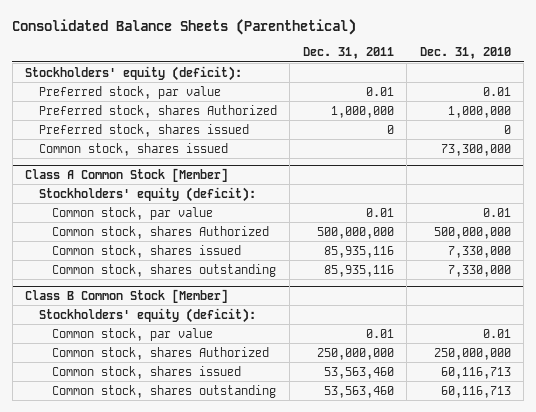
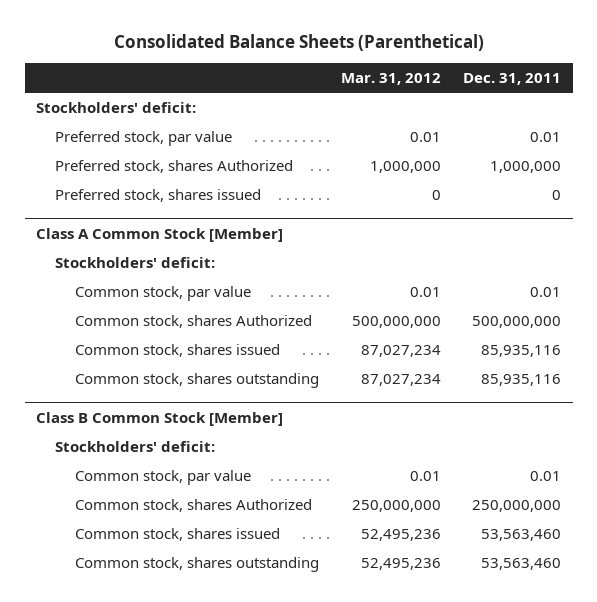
- | Dec. 31, 2011 | Dec. 31, 2010
+ | Mar. 31, 2012 | Dec. 31, 2011
- Stockholders' equity (deficit):
+ Stockholders' deficit:
- Common stock, shares issued | | 73,300,000
@ Class A Common Stock [Member]
- Stockholders' equity (deficit):
+ Stockholders' deficit:
@ Class B Common Stock [Member]
- Stockholders' equity (deficit):
+ Stockholders' deficit:

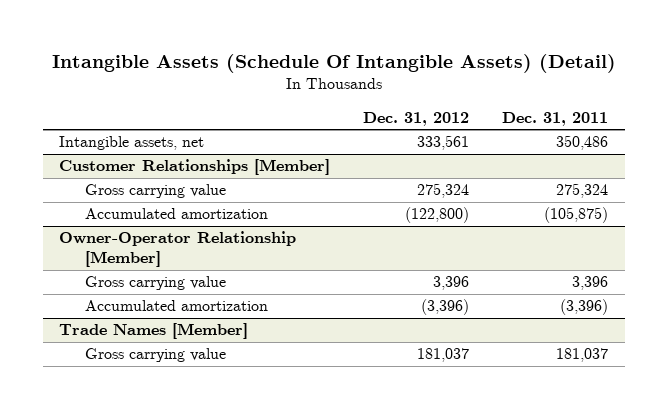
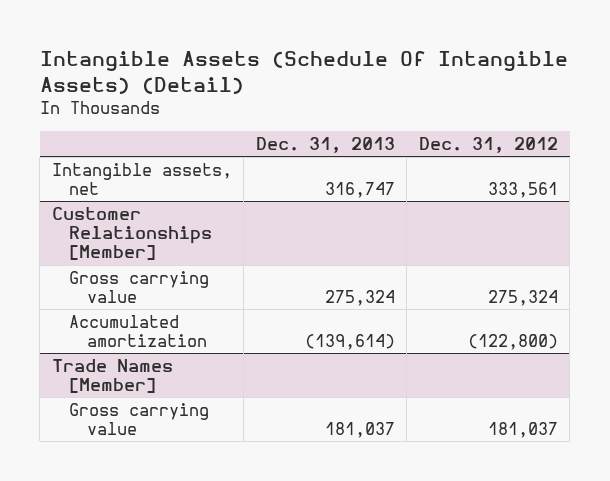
- | Dec. 31, 2012 | Dec. 31, 2011
+ | Dec. 31, 2013 | Dec. 31, 2012
- Owner-Operator Relationship [Member]
- Gross carrying value | 3,396 | 3,396
- Accumulated amortization | (3,396) | (3,396)

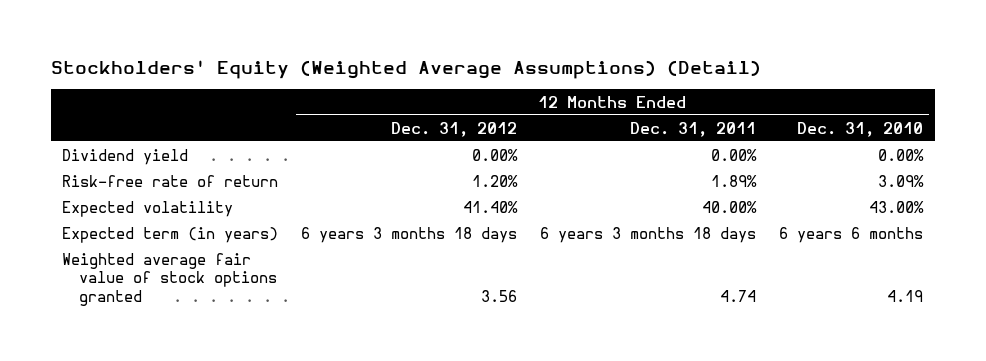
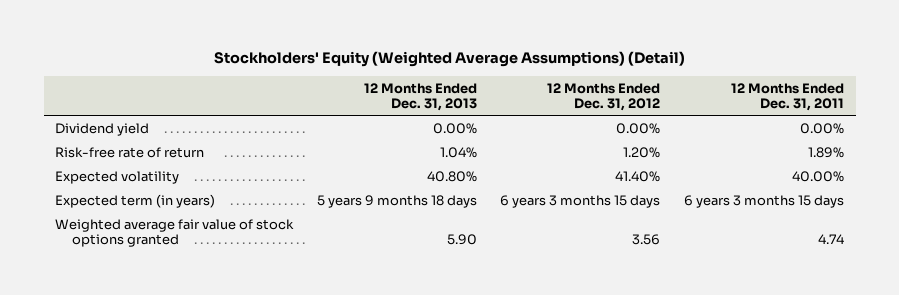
- | 12 Months Ended Dec. 31, 2012 | 12 Months Ended Dec. 31, 2011 | 12 Months Ended Dec. 31, 2010
+ | 12 Months Ended Dec. 31, 2013 | 12 Months Ended Dec. 31, 2012 | 12 Months Ended Dec. 31, 2011
- Expected term (in years) | 6 years 3 months 18 days | 6 years 3 months 18 days | 6 years 6 months
+ Expected term (in years) | 5 years 9 months 18 days | 6 years 3 months 15 days | 6 years 3 months 15 days

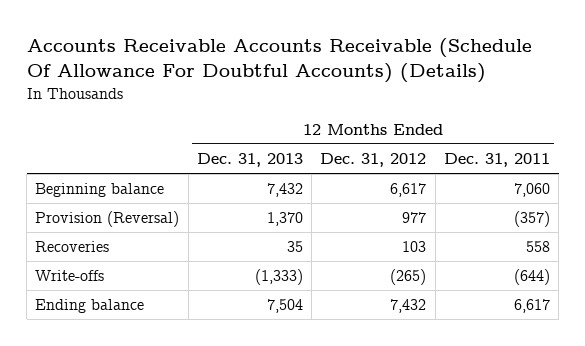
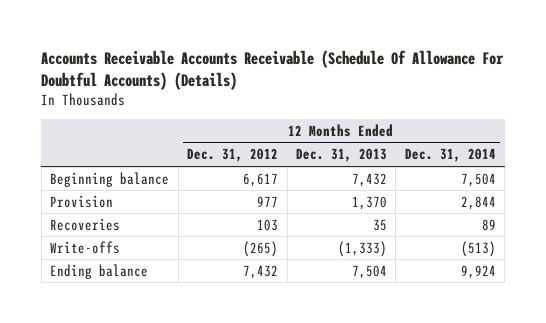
- | 12 Months Ended Dec. 31, 2013 | 12 Months Ended Dec. 31, 2012 | 12 Months Ended Dec. 31, 2011
+ | 12 Months Ended Dec. 31, 2012 | 12 Months Ended Dec. 31, 2013 | 12 Months Ended Dec. 31, 2014
- Provision (Reversal) | 1,370 | 977 | (357)
+ Provision | 977 | 1,370 | 2,844

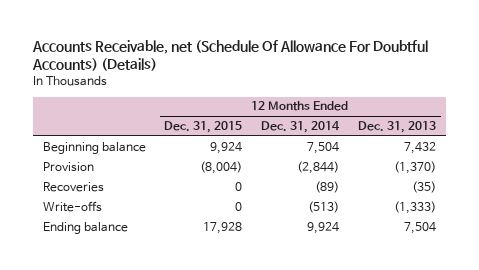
- Accounts Receivable Accounts Receivable (Schedule Of Allowance For Doubtful Accounts) (Details)
+ Accounts Receivable, net (Schedule Of Allowance For Doubtful Accounts) (Details)
- | 12 Months Ended Dec. 31, 2012 | 12 Months Ended Dec. 31, 2013 | 12 Months Ended Dec. 31, 2014
+ | 12 Months Ended Dec. 31, 2015 | 12 Months Ended Dec. 31, 2014 | 12 Months Ended Dec. 31, 2013
- Provision | 977 | 1,370 | 2,844
- Recoveries | 103 | 35 | 89
+ Provision | (8,004) | (2,844) | (1,370)
+ Recoveries | 0 | (89) | (35)

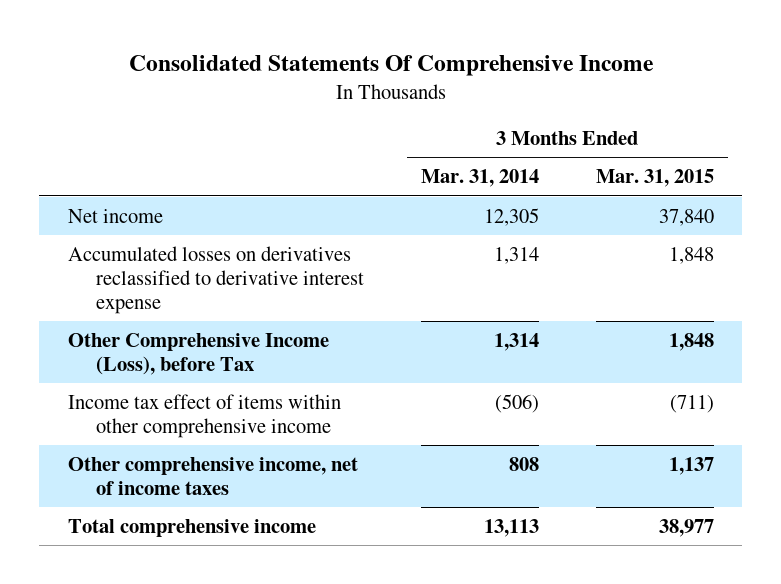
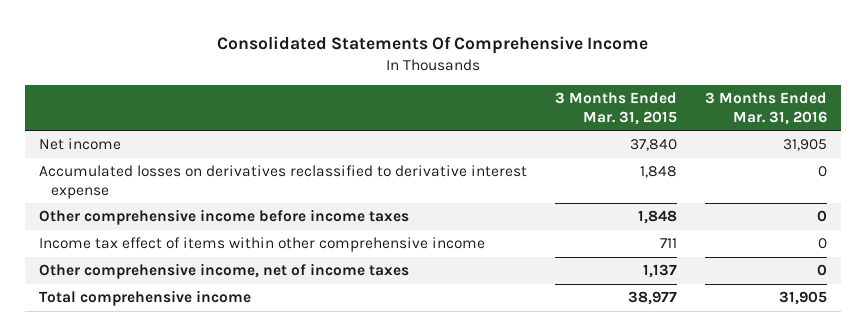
- | 3 Months Ended Mar. 31, 2014 | 3 Months Ended Mar. 31, 2015
+ | 3 Months Ended Mar. 31, 2015 | 3 Months Ended Mar. 31, 2016
- Other Comprehensive Income (Loss), before Tax | 1,314 | 1,848
- Income tax effect of items within other comprehensive income | (506) | (711)
+ Other comprehensive income before income taxes | 1,848 | 0
+ Income tax effect of items within other comprehensive income | 711 | 0

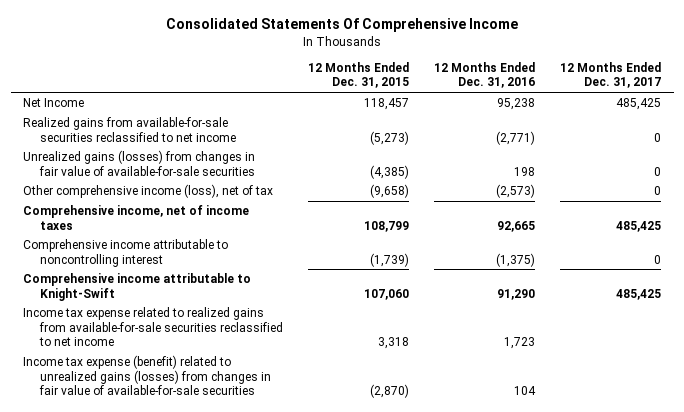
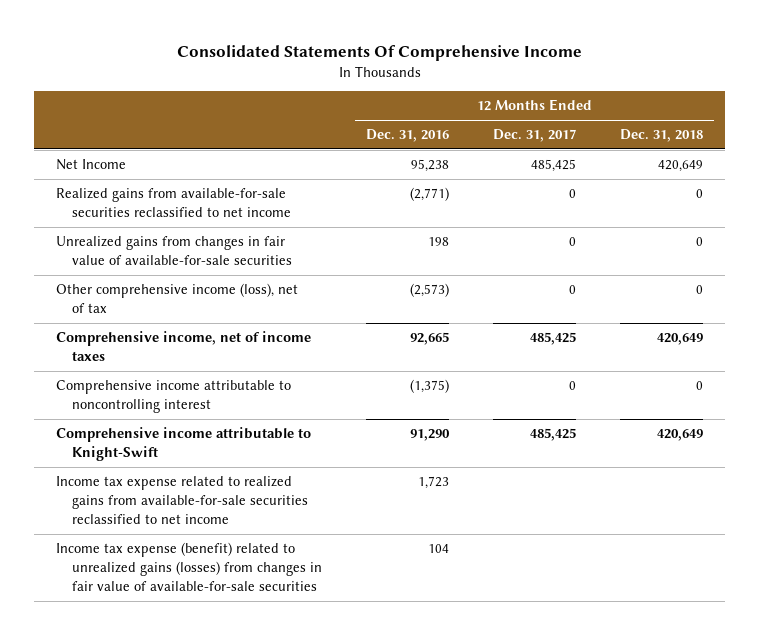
- | 12 Months Ended Dec. 31, 2015 | 12 Months Ended Dec. 31, 2016 | 12 Months Ended Dec. 31, 2017
+ | 12 Months Ended Dec. 31, 2016 | 12 Months Ended Dec. 31, 2017 | 12 Months Ended Dec. 31, 2018
- Unrealized gains (losses) from changes in fair value of available-for-sale securities | (4,385) | 198 | 0
+ Unrealized gains from changes in fair value of available-for-sale securities | 198 | 0 | 0

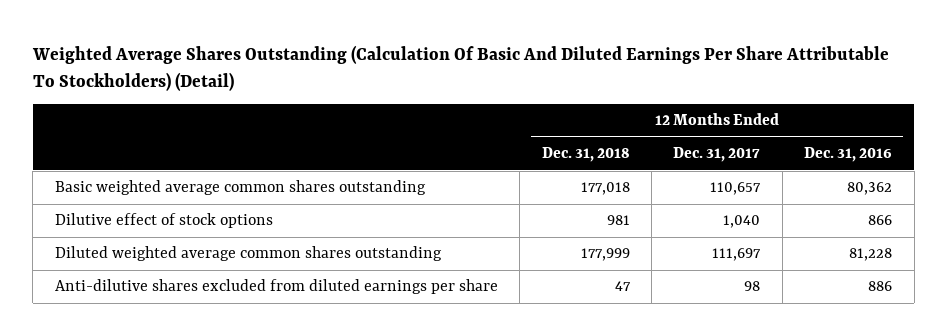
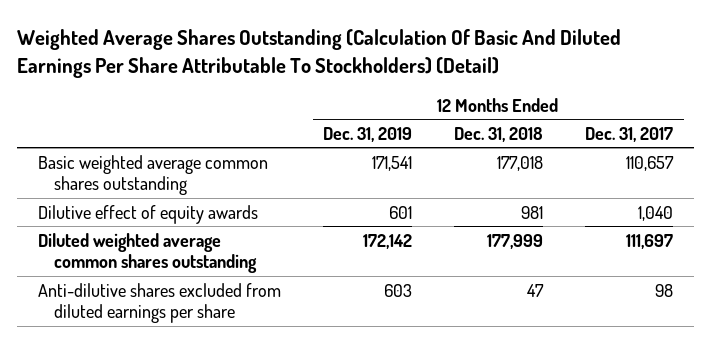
- | 12 Months Ended Dec. 31, 2018 | 12 Months Ended Dec. 31, 2017 | 12 Months Ended Dec. 31, 2016
+ | 12 Months Ended Dec. 31, 2019 | 12 Months Ended Dec. 31, 2018 | 12 Months Ended Dec. 31, 2017
- Dilutive effect of stock options | 981 | 1,040 | 866
+ Dilutive effect of equity awards | 601 | 981 | 1,040

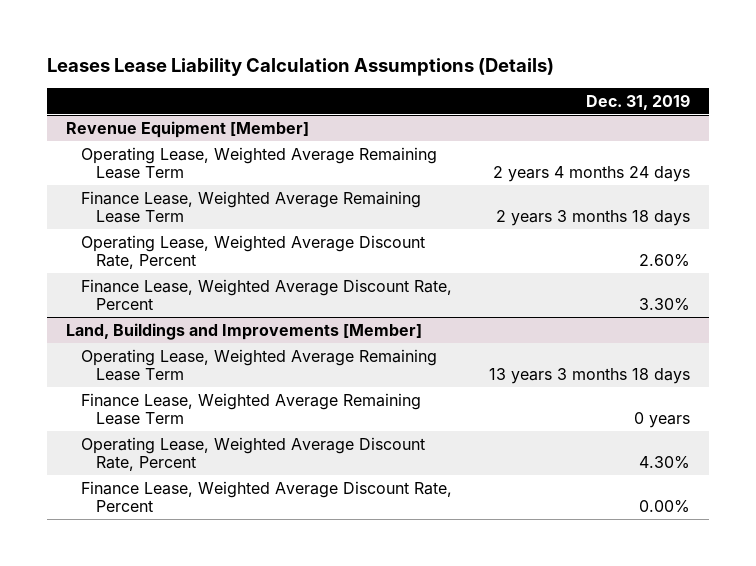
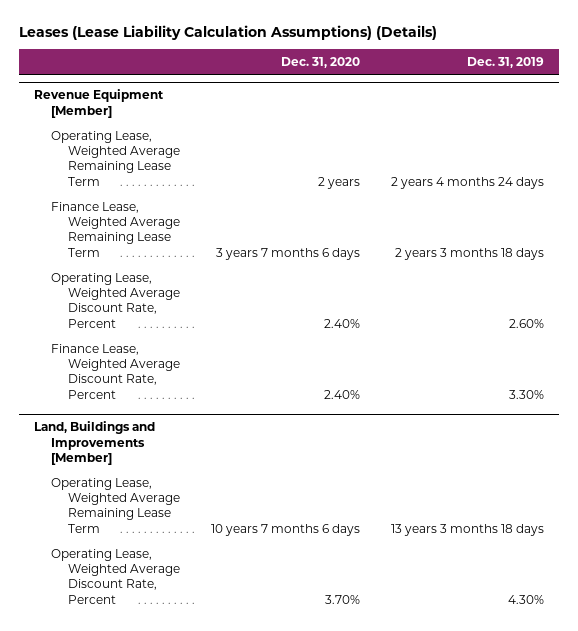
- Leases Lease Liability Calculation Assumptions (Details)
+ Leases (Lease Liability Calculation Assumptions) (Details)
- | Dec. 31, 2019
+ | Dec. 31, 2020 | Dec. 31, 2019
@ Land, Buildings and Improvements [Member]
- Finance Lease, Weighted Average Remaining Lease Term | 0 years
- Finance Lease, Weighted Average Discount Rate, Percent | 0.00%

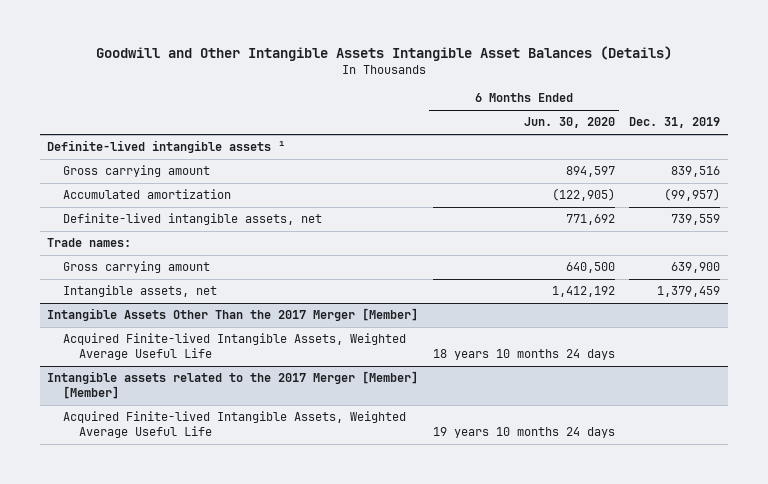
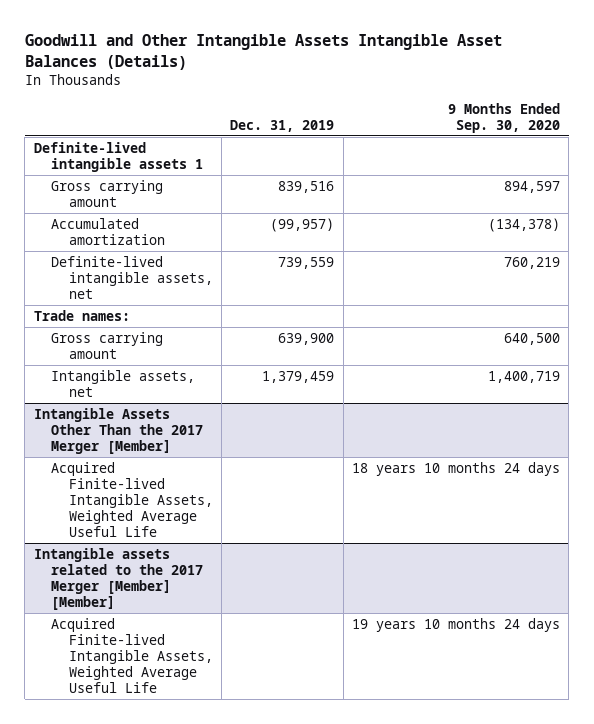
- | 6 Months Ended Jun. 30, 2020 | Dec. 31, 2019
+ | Dec. 31, 2019 | 9 Months Ended Sep. 30, 2020
- Definite-lived intangible assets ¹
+ Definite-lived intangible assets 1

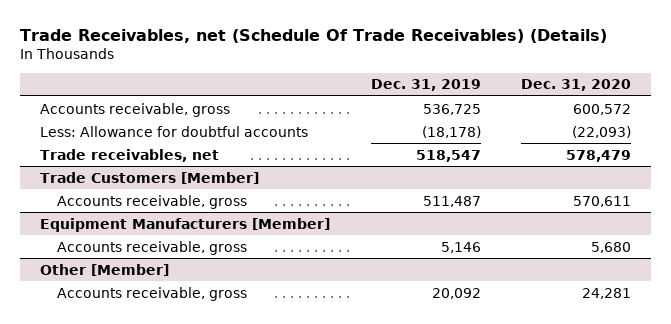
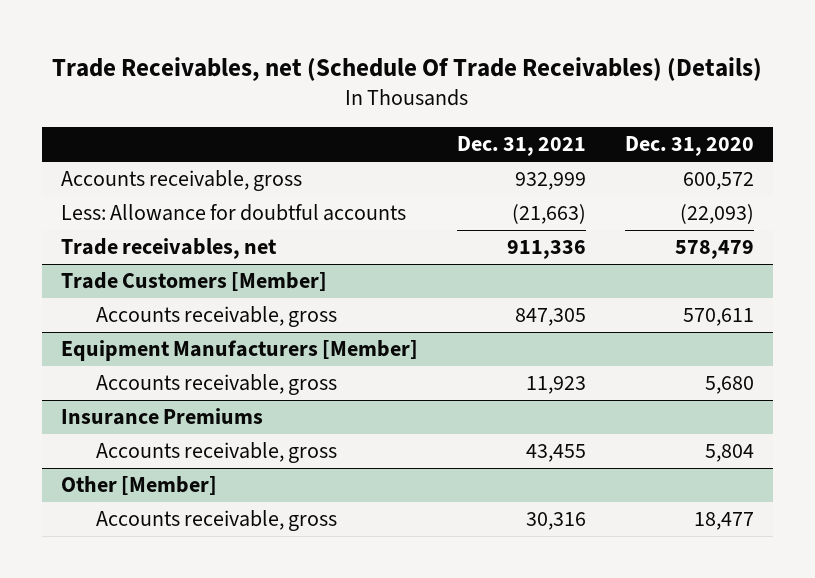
- | Dec. 31, 2019 | Dec. 31, 2020
+ | Dec. 31, 2021 | Dec. 31, 2020
+ Insurance Premiums
+ Accounts receivable, gross | 43,455 | 5,804
@ Other [Member]
- Accounts receivable, gross | 20,092 | 24,281
+ Accounts receivable, gross | 30,316 | 18,477

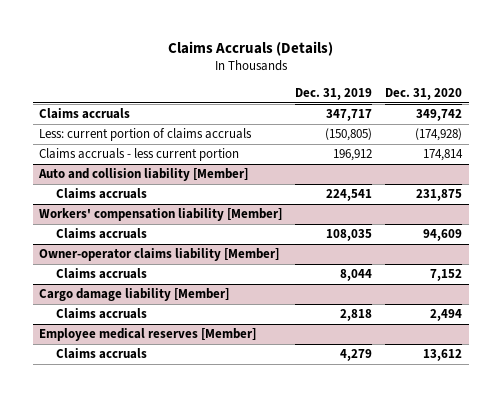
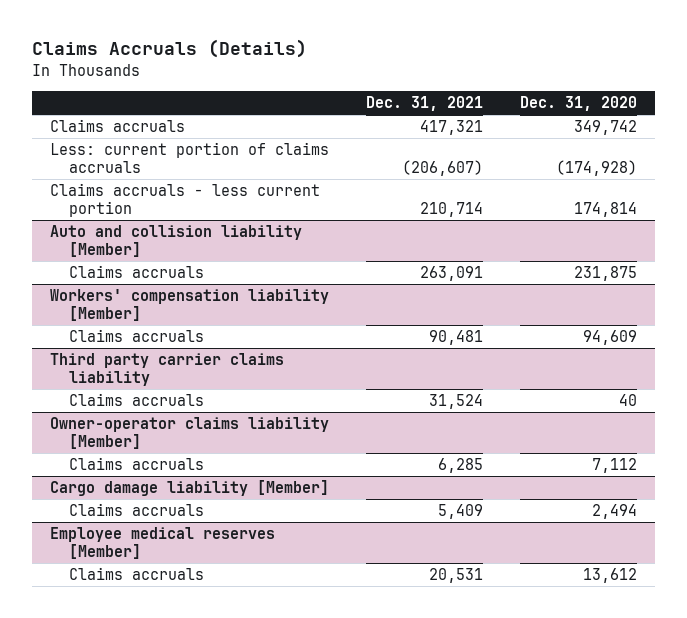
- | Dec. 31, 2019 | Dec. 31, 2020
+ | Dec. 31, 2021 | Dec. 31, 2020
+ Third party carrier claims liability
+ Claims accruals | 31,524 | 40
@ Owner-operator claims liability [Member]
- Claims accruals | 8,044 | 7,152
+ Claims accruals | 6,285 | 7,112

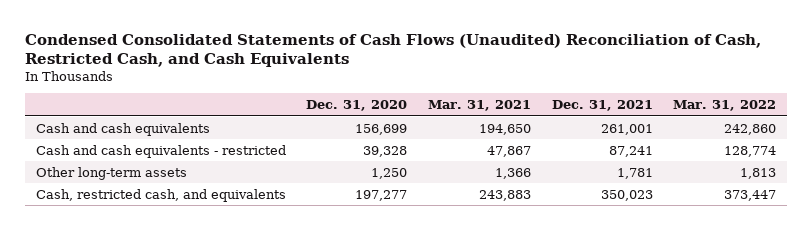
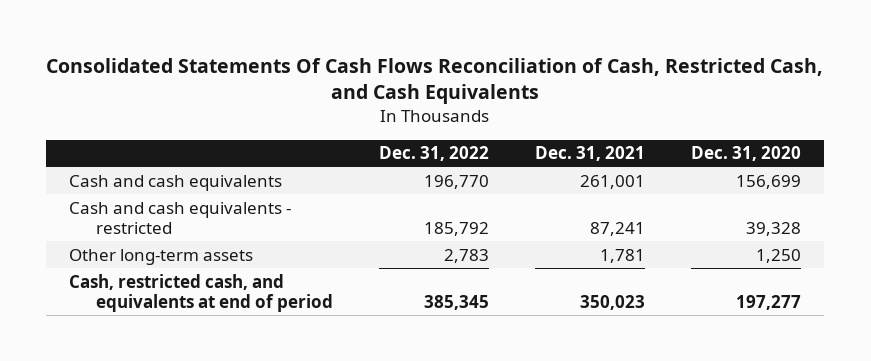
- Condensed Consolidated Statements of Cash Flows (Unaudited) Reconciliation of Cash, Restricted Cash, and Cash Equivalents
+ Consolidated Statements Of Cash Flows Reconciliation of Cash, Restricted Cash, and Cash Equivalents
- | Dec. 31, 2020 | Mar. 31, 2021 | Dec. 31, 2021 | Mar. 31, 2022
+ | Dec. 31, 2022 | Dec. 31, 2021 | Dec. 31, 2020
- Cash, restricted cash, and equivalents | 197,277 | 243,883 | 350,023 | 373,447
+ Cash, restricted cash, and equivalents at end of period | 385,345 | 350,023 | 197,277

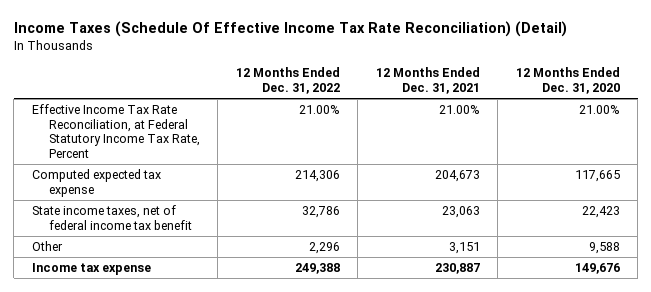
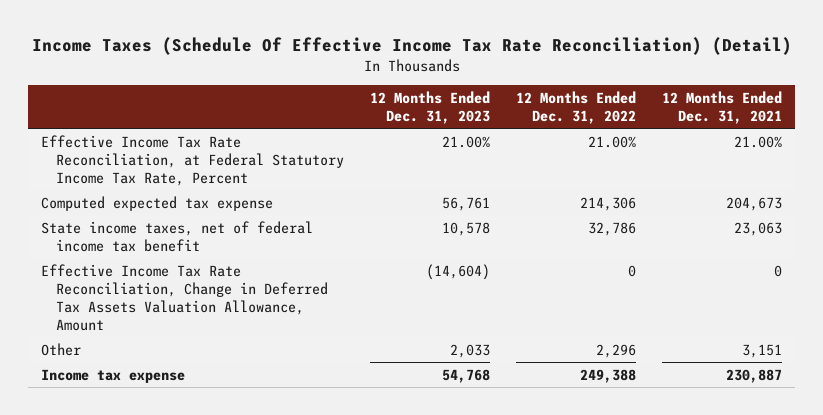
- | 12 Months Ended Dec. 31, 2022 | 12 Months Ended Dec. 31, 2021 | 12 Months Ended Dec. 31, 2020
+ | 12 Months Ended Dec. 31, 2023 | 12 Months Ended Dec. 31, 2022 | 12 Months Ended Dec. 31, 2021
+ Effective Income Tax Rate Reconciliation, Change in Deferred Tax Assets Valuation Allowance, Amount | (14,604) | 0 | 0

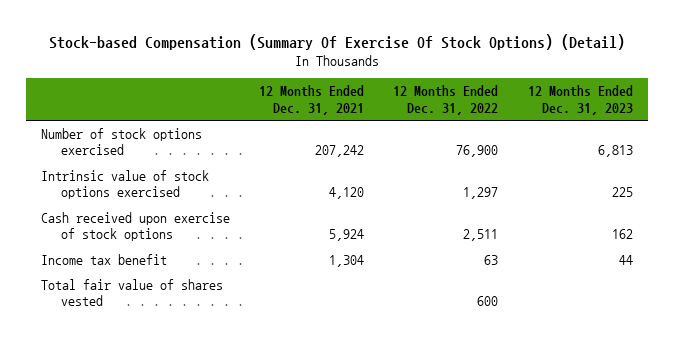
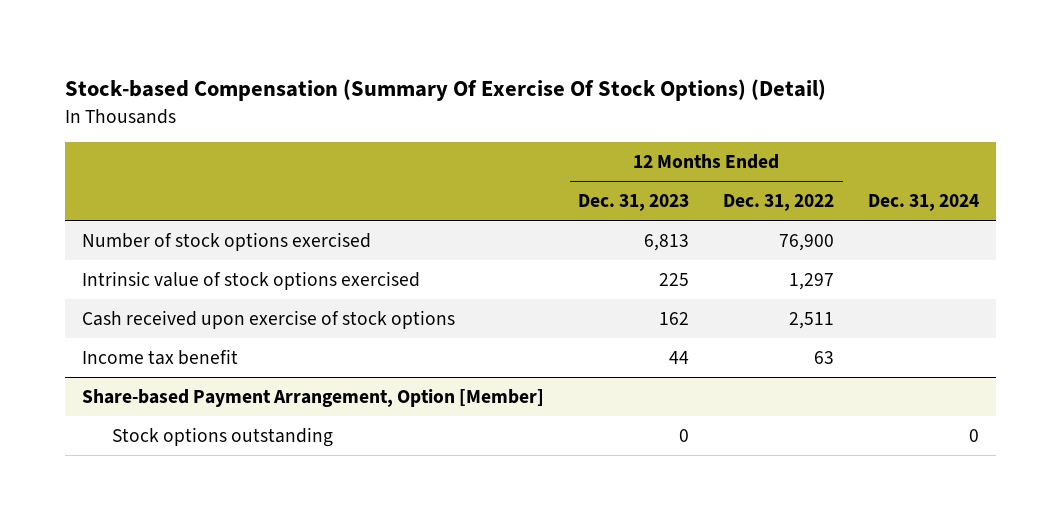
- | 12 Months Ended Dec. 31, 2021 | 12 Months Ended Dec. 31, 2022 | 12 Months Ended Dec. 31, 2023
+ | 12 Months Ended Dec. 31, 2023 | 12 Months Ended Dec. 31, 2022 | Dec. 31, 2024
- Total fair value of shares vested | | 600 |
+ Share-based Payment Arrangement, Option [Member]
+ Stock options outstanding | 0 | | 0

